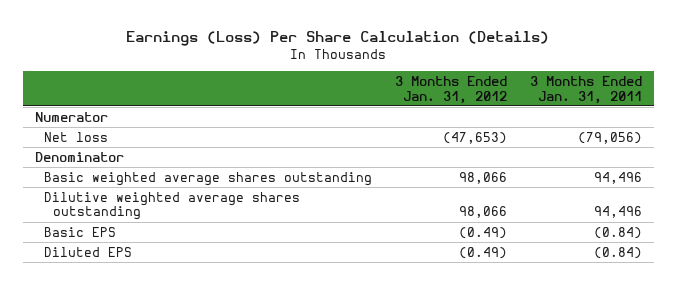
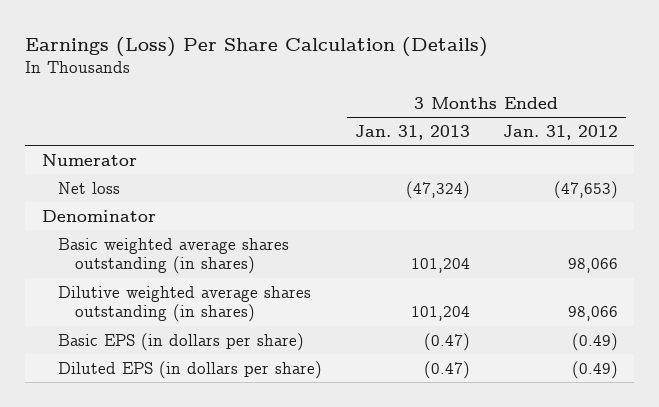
- | 3 Months Ended Jan. 31, 2012 | 3 Months Ended Jan. 31, 2011
+ | 3 Months Ended Jan. 31, 2013 | 3 Months Ended Jan. 31, 2012
- Basic weighted average shares outstanding | 98,066 | 94,496
- Dilutive weighted average shares outstanding | 98,066 | 94,496
- Basic EPS | (0.49) | (0.84)
- Diluted EPS | (0.49) | (0.84)
+ Basic weighted average shares outstanding (in shares) | 101,204 | 98,066
+ Dilutive weighted average shares outstanding (in shares) | 101,204 | 98,066
+ Basic EPS (in dollars per share) | (0.47) | (0.49)
+ Diluted EPS (in dollars per share) | (0.47) | (0.49)

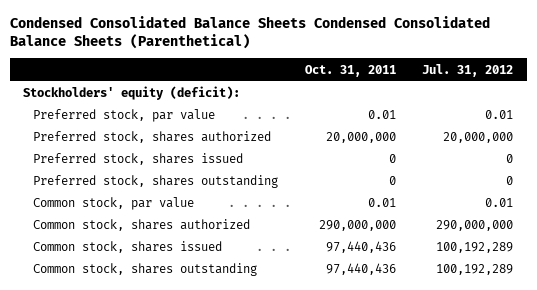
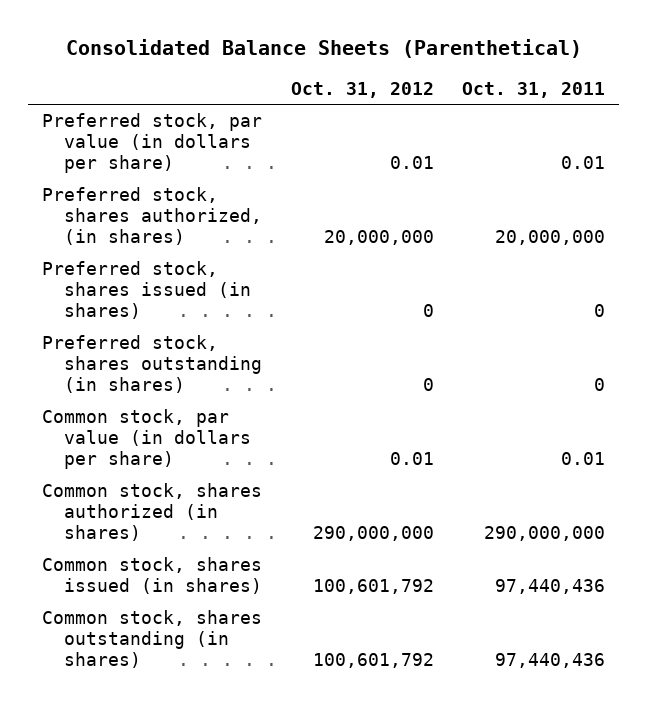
- Condensed Consolidated Balance Sheets Condensed Consolidated Balance Sheets (Parenthetical)
+ Consolidated Balance Sheets (Parenthetical)
- | Oct. 31, 2011 | Jul. 31, 2012
+ | Oct. 31, 2012 | Oct. 31, 2011
- Stockholders' equity (deficit):
- Preferred stock, par value | 0.01 | 0.01
- Preferred stock, shares authorized | 20,000,000 | 20,000,000
- Preferred stock, shares issued | 0 | 0
- Preferred stock, shares outstanding | 0 | 0
- Common stock, par value | 0.01 | 0.01
- Common stock, shares authorized | 290,000,000 | 290,000,000
- Common stock, shares issued | 97,440,436 | 100,192,289
- Common stock, shares outstanding | 97,440,436 | 100,192,289
+ Preferred stock, par value (in dollars per share) | 0.01 | 0.01
+ Preferred stock, shares authorized, (in shares) | 20,000,000 | 20,000,000
+ Preferred stock, shares issued (in shares) | 0 | 0
+ Preferred stock, shares outstanding (in shares) | 0 | 0
+ Common stock, par value (in dollars per share) | 0.01 | 0.01
+ Common stock, shares authorized (in shares) | 290,000,000 | 290,000,000
+ Common stock, shares issued (in shares) | 100,601,792 | 97,440,436
+ Common stock, shares outstanding (in shares) | 100,601,792 | 97,440,436

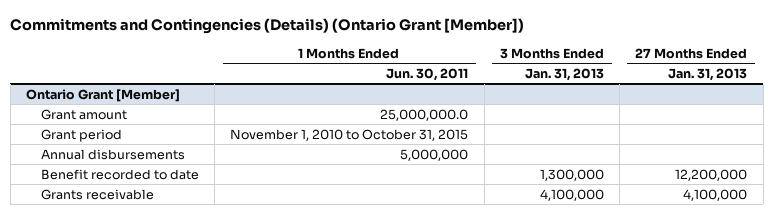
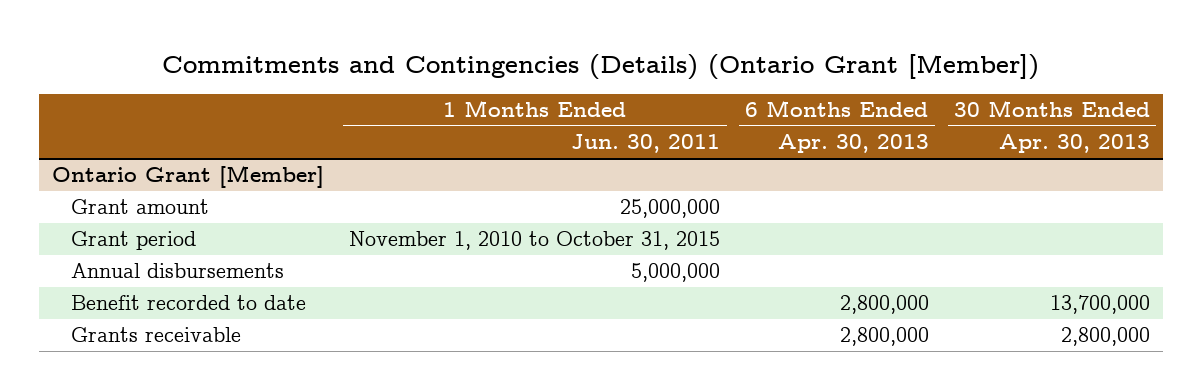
- | 1 Months Ended Jun. 30, 2011 | 3 Months Ended Jan. 31, 2013 | 27 Months Ended Jan. 31, 2013
+ | 1 Months Ended Jun. 30, 2011 | 6 Months Ended Apr. 30, 2013 | 30 Months Ended Apr. 30, 2013
@ Ontario Grant [Member]
- Grant amount | 25,000,000.0 | |
+ Grant amount | 25,000,000 | |

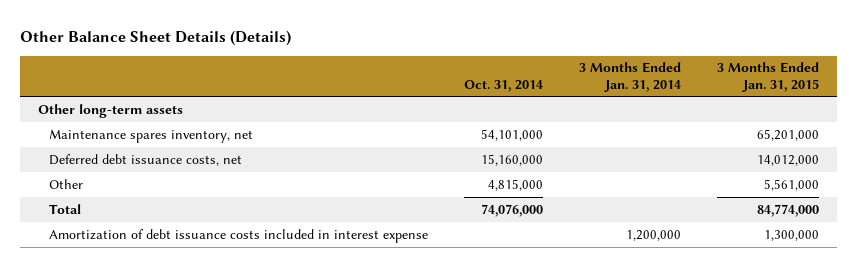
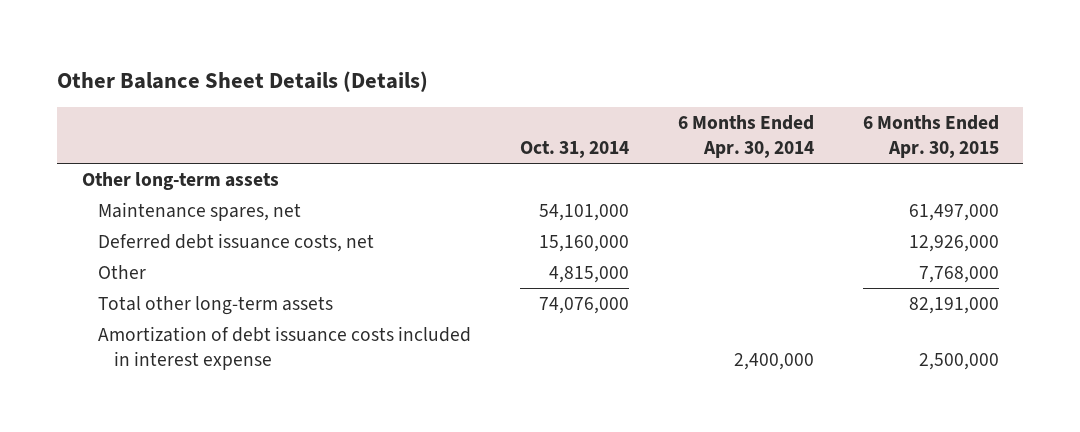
- | Oct. 31, 2014 | 3 Months Ended Jan. 31, 2014 | 3 Months Ended Jan. 31, 2015
+ | Oct. 31, 2014 | 6 Months Ended Apr. 30, 2014 | 6 Months Ended Apr. 30, 2015
- Maintenance spares inventory, net | 54,101,000 | | 65,201,000
+ Maintenance spares, net | 54,101,000 | | 61,497,000
- Total | 74,076,000 | | 84,774,000
+ Total other long-term assets | 74,076,000 | | 82,191,000

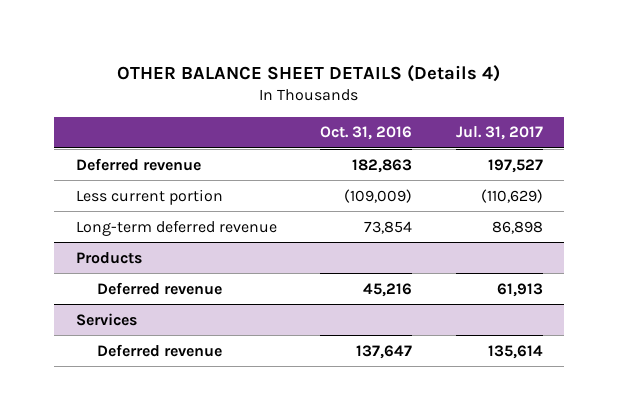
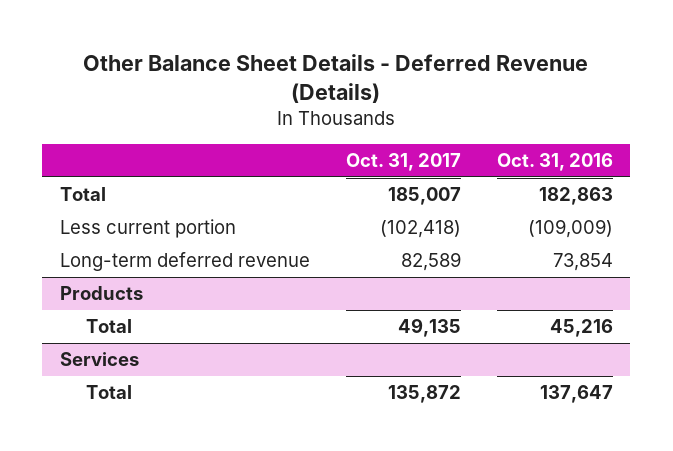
- OTHER BALANCE SHEET DETAILS (Details 4)
+ Other Balance Sheet Details - Deferred Revenue (Details)
- | Oct. 31, 2016 | Jul. 31, 2017
+ | Oct. 31, 2017 | Oct. 31, 2016
- Deferred revenue | 182,863 | 197,527
+ Total | 185,007 | 182,863
@ Products
- Deferred revenue | 45,216 | 61,913
+ Total | 49,135 | 45,216
@ Services
- Deferred revenue | 137,647 | 135,614
+ Total | 135,872 | 137,647

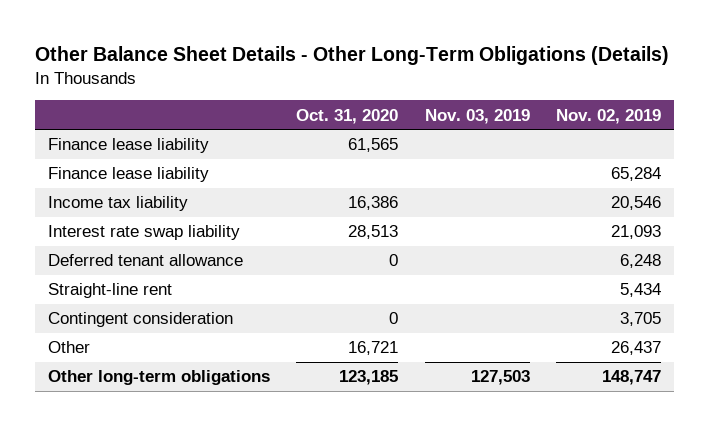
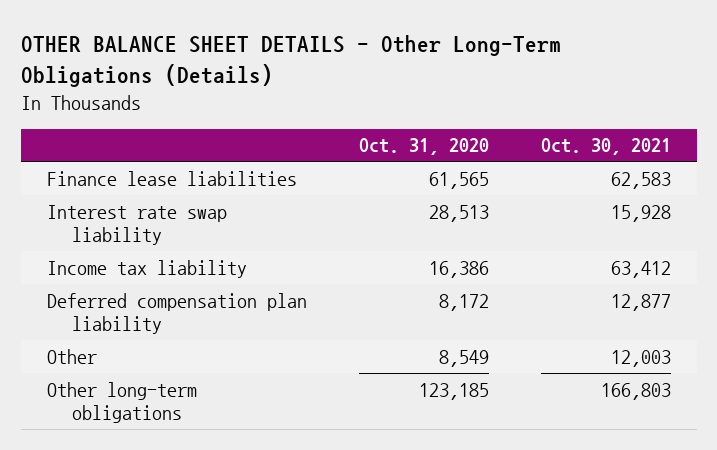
- Other Balance Sheet Details - Other Long-Term Obligations (Details)
+ OTHER BALANCE SHEET DETAILS - Other Long-Term Obligations (Details)
- | Oct. 31, 2020 | Nov. 03, 2019 | Nov. 02, 2019
+ | Oct. 31, 2020 | Oct. 30, 2021
- Finance lease liability | 61,565 | |
- Finance lease liability | | | 65,284
+ Finance lease liabilities | 61,565 | 62,583
- Deferred tenant allowance | 0 | | 6,248
- Straight-line rent | | | 5,434
- Contingent consideration | 0 | | 3,705
- Other | 16,721 | | 26,437
moved down: Income tax liability | 16,386 | 63,412
+ Deferred compensation plan liability | 8,172 | 12,877
+ Other | 8,549 | 12,003

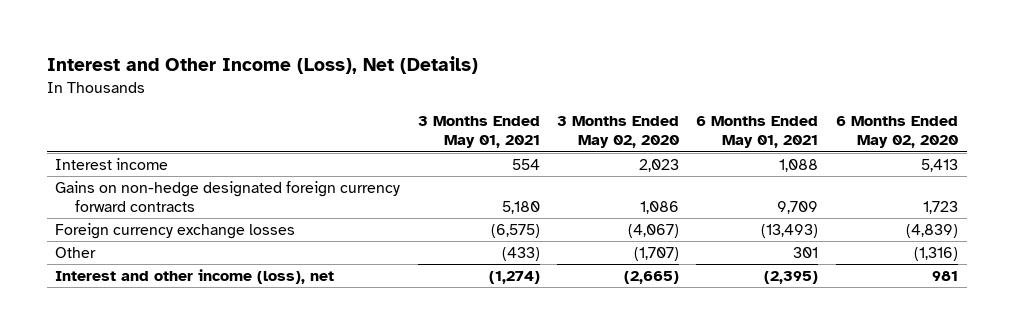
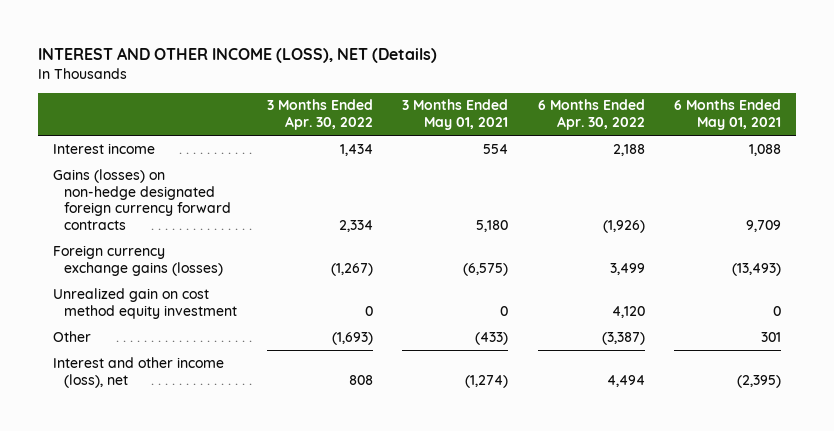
- Interest and Other Income (Loss), Net (Details)
+ INTEREST AND OTHER INCOME (LOSS), NET (Details)
- | 3 Months Ended May 01, 2021 | 3 Months Ended May 02, 2020 | 6 Months Ended May 01, 2021 | 6 Months Ended May 02, 2020
+ | 3 Months Ended Apr. 30, 2022 | 3 Months Ended May 01, 2021 | 6 Months Ended Apr. 30, 2022 | 6 Months Ended May 01, 2021
- Gains on non-hedge designated foreign currency forward contracts | 5,180 | 1,086 | 9,709 | 1,723
- Foreign currency exchange losses | (6,575) | (4,067) | (13,493) | (4,839)
+ Gains (losses) on non-hedge designated foreign currency forward contracts | 2,334 | 5,180 | (1,926) | 9,709
+ Foreign currency exchange gains (losses) | (1,267) | (6,575) | 3,499 | (13,493)
+ Unrealized gain on cost method equity investment | 0 | 0 | 4,120 | 0

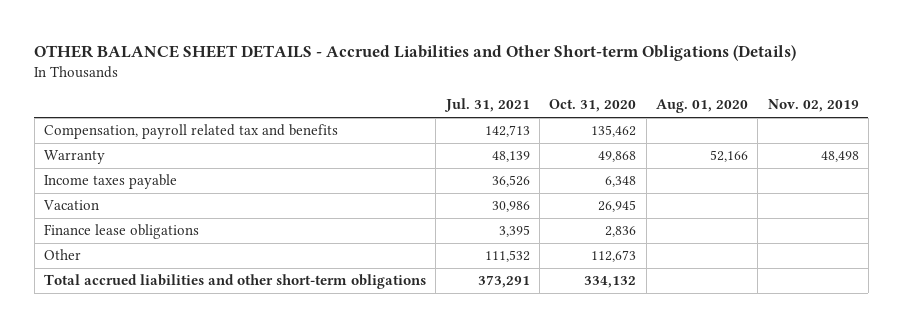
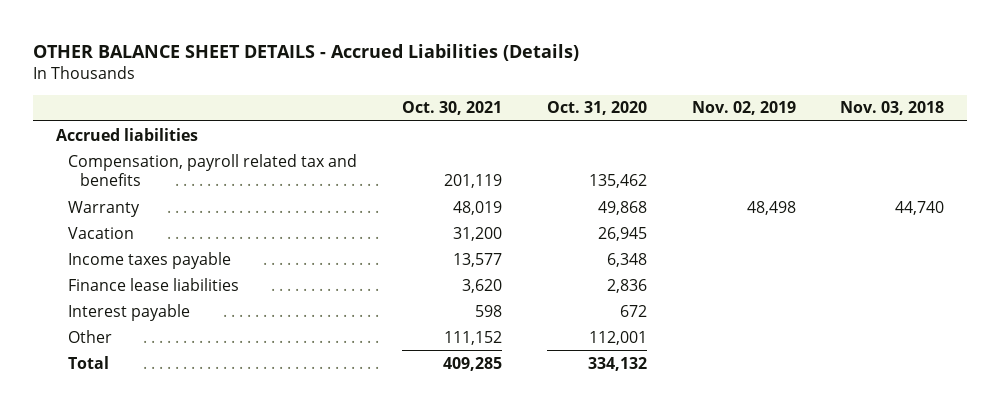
- OTHER BALANCE SHEET DETAILS - Accrued Liabilities and Other Short-term Obligations (Details)
+ OTHER BALANCE SHEET DETAILS - Accrued Liabilities (Details)
- | Jul. 31, 2021 | Oct. 31, 2020 | Aug. 01, 2020 | Nov. 02, 2019
+ | Oct. 30, 2021 | Oct. 31, 2020 | Nov. 02, 2019 | Nov. 03, 2018
+ Accrued liabilities
- Finance lease obligations | 3,395 | 2,836 | |
- Other | 111,532 | 112,673 | |
- Total accrued liabilities and other short-term obligations | 373,291 | 334,132 | |
moved down: Income taxes payable | 13,577 | 6,348 | |
+ Finance lease liabilities | 3,620 | 2,836 | |
+ Interest payable | 598 | 672 | |
+ Other | 111,152 | 112,001 | |
+ Total | 409,285 | 334,132 | |

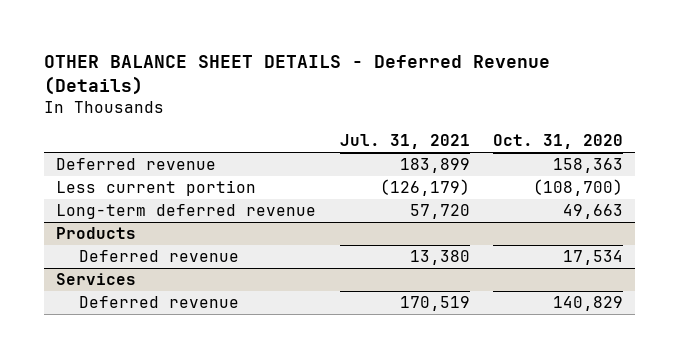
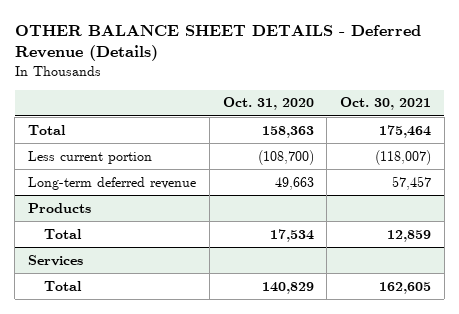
- | Jul. 31, 2021 | Oct. 31, 2020
+ | Oct. 31, 2020 | Oct. 30, 2021
- Deferred revenue | 183,899 | 158,363
+ Total | 158,363 | 175,464
@ Products
- Deferred revenue | 13,380 | 17,534
+ Total | 17,534 | 12,859
@ Services
- Deferred revenue | 170,519 | 140,829
+ Total | 140,829 | 162,605

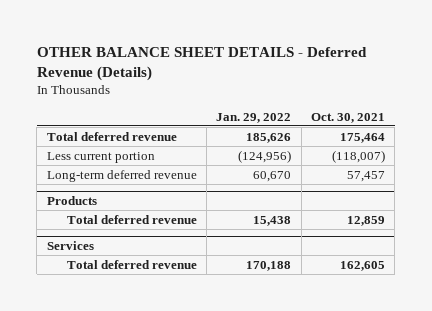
- | Oct. 31, 2020 | Oct. 30, 2021
+ | Jan. 29, 2022 | Oct. 30, 2021
- Total | 158,363 | 175,464
+ Total deferred revenue | 185,626 | 175,464
@ Products
- Total | 17,534 | 12,859
+ Total deferred revenue | 15,438 | 12,859
@ Services
- Total | 140,829 | 162,605
+ Total deferred revenue | 170,188 | 162,605

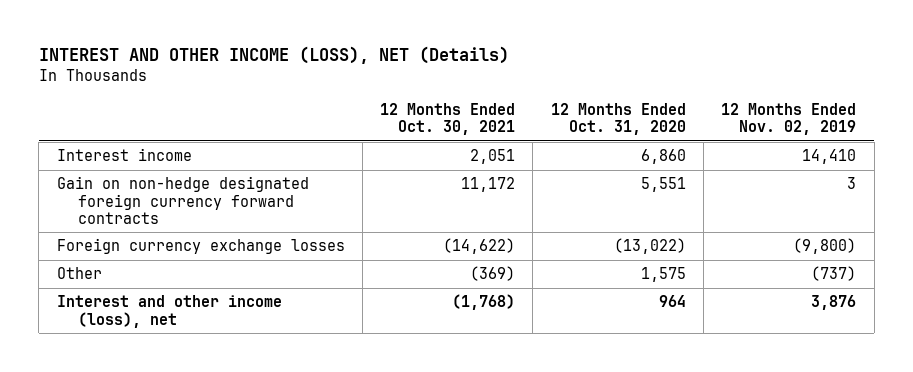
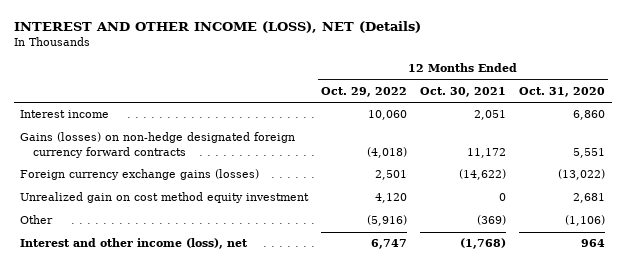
- | 12 Months Ended Oct. 30, 2021 | 12 Months Ended Oct. 31, 2020 | 12 Months Ended Nov. 02, 2019
+ | 12 Months Ended Oct. 29, 2022 | 12 Months Ended Oct. 30, 2021 | 12 Months Ended Oct. 31, 2020
- Gain on non-hedge designated foreign currency forward contracts | 11,172 | 5,551 | 3
- Foreign currency exchange losses | (14,622) | (13,022) | (9,800)
- Other | (369) | 1,575 | (737)
+ Gains (losses) on non-hedge designated foreign currency forward contracts | (4,018) | 11,172 | 5,551
+ Foreign currency exchange gains (losses) | 2,501 | (14,622) | (13,022)
+ Unrealized gain on cost method equity investment | 4,120 | 0 | 2,681
+ Other | (5,916) | (369) | (1,106)

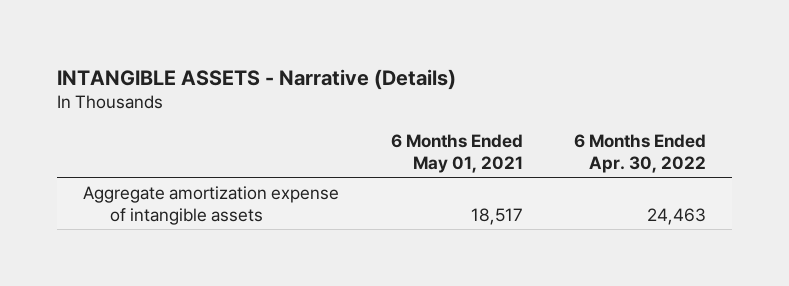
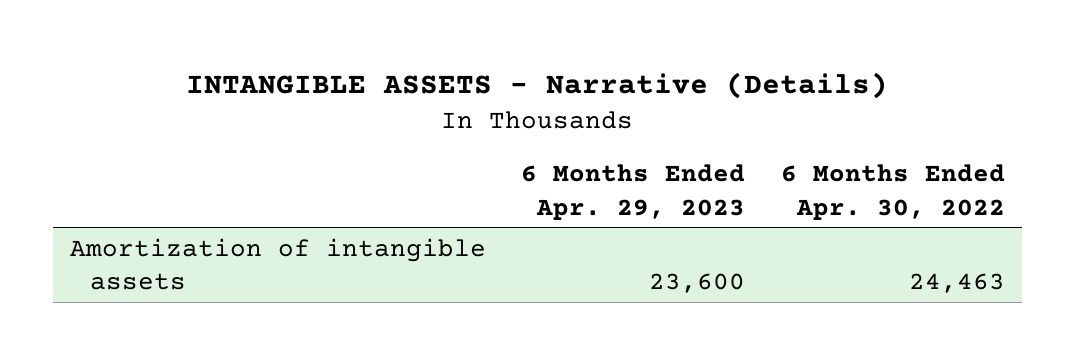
- | 6 Months Ended May 01, 2021 | 6 Months Ended Apr. 30, 2022
+ | 6 Months Ended Apr. 29, 2023 | 6 Months Ended Apr. 30, 2022
- Aggregate amortization expense of intangible assets | 18,517 | 24,463
+ Amortization of intangible assets | 23,600 | 24,463

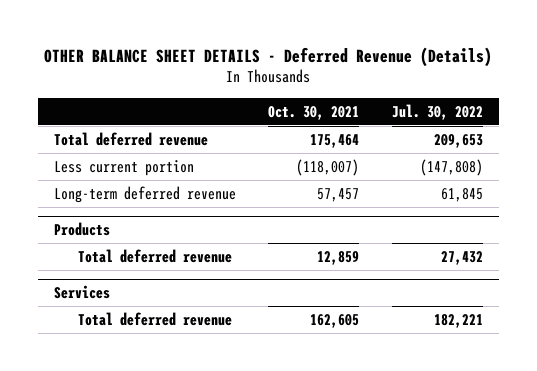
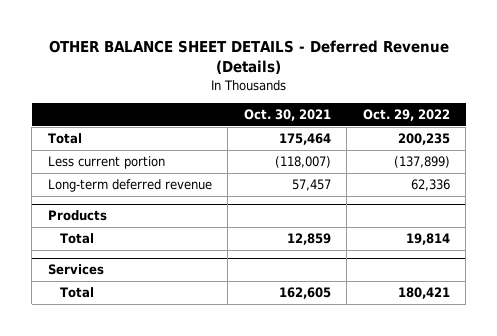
- | Oct. 30, 2021 | Jul. 30, 2022
+ | Oct. 30, 2021 | Oct. 29, 2022
- Total deferred revenue | 175,464 | 209,653
+ Total | 175,464 | 200,235
@ Products
- Total deferred revenue | 12,859 | 27,432
+ Total | 12,859 | 19,814
@ Services
- Total deferred revenue | 162,605 | 182,221
+ Total | 162,605 | 180,421

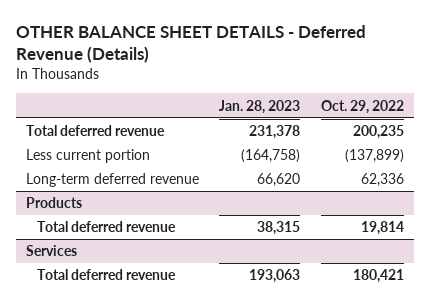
- | Oct. 30, 2021 | Oct. 29, 2022
+ | Jan. 28, 2023 | Oct. 29, 2022
- Total | 175,464 | 200,235
+ Total deferred revenue | 231,378 | 200,235
@ Products
- Total | 12,859 | 19,814
+ Total deferred revenue | 38,315 | 19,814
@ Services
- Total | 162,605 | 180,421
+ Total deferred revenue | 193,063 | 180,421

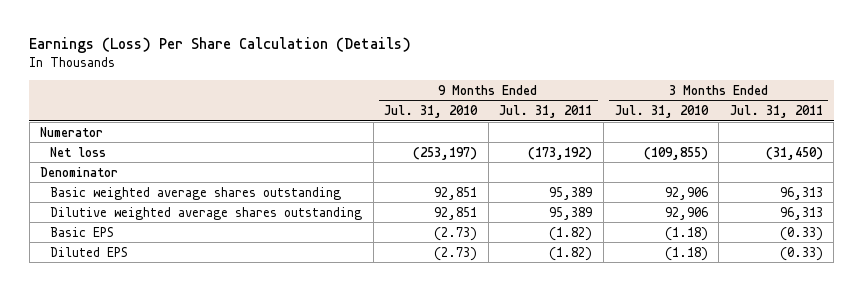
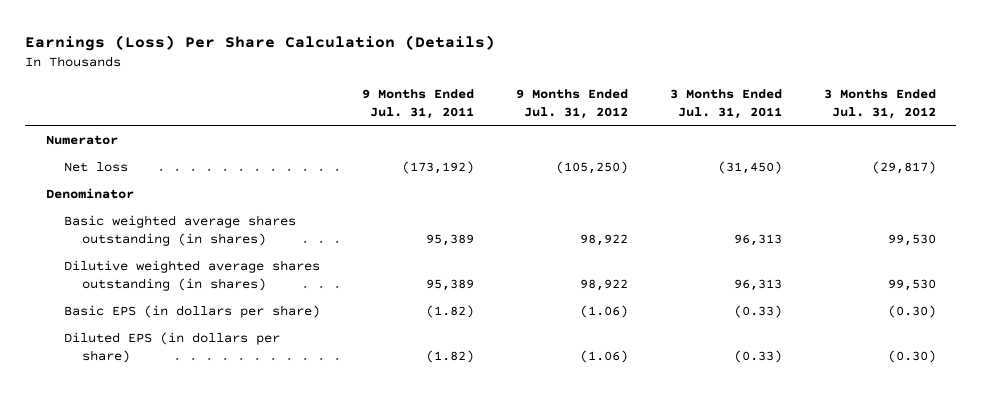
- | 9 Months Ended Jul. 31, 2010 | 9 Months Ended Jul. 31, 2011 | 3 Months Ended Jul. 31, 2010 | 3 Months Ended Jul. 31, 2011
+ | 9 Months Ended Jul. 31, 2011 | 9 Months Ended Jul. 31, 2012 | 3 Months Ended Jul. 31, 2011 | 3 Months Ended Jul. 31, 2012
- Basic weighted average shares outstanding | 92,851 | 95,389 | 92,906 | 96,313
- Dilutive weighted average shares outstanding | 92,851 | 95,389 | 92,906 | 96,313
- Basic EPS | (2.73) | (1.82) | (1.18) | (0.33)
- Diluted EPS | (2.73) | (1.82) | (1.18) | (0.33)
+ Basic weighted average shares outstanding (in shares) | 95,389 | 98,922 | 96,313 | 99,530
+ Dilutive weighted average shares outstanding (in shares) | 95,389 | 98,922 | 96,313 | 99,530
+ Basic EPS (in dollars per share) | (1.82) | (1.06) | (0.33) | (0.30)
+ Diluted EPS (in dollars per share) | (1.82) | (1.06) | (0.33) | (0.30)

